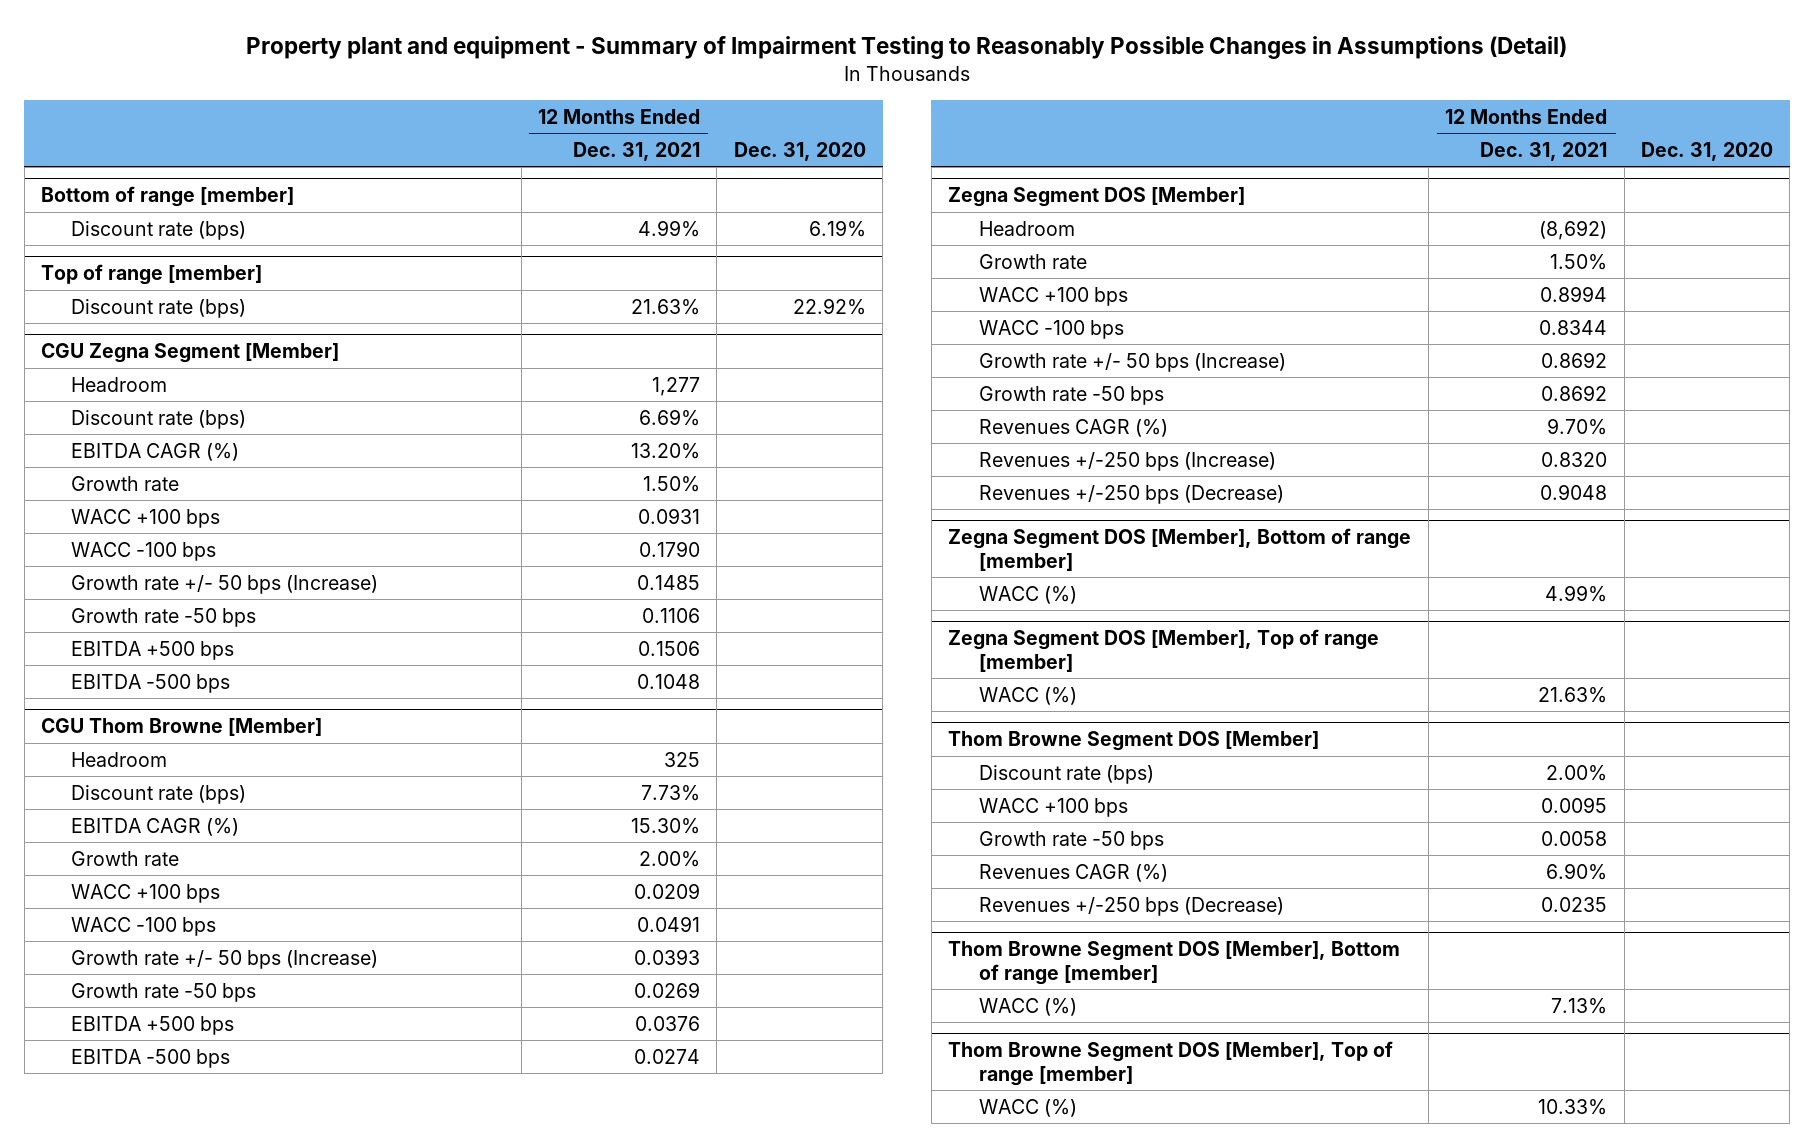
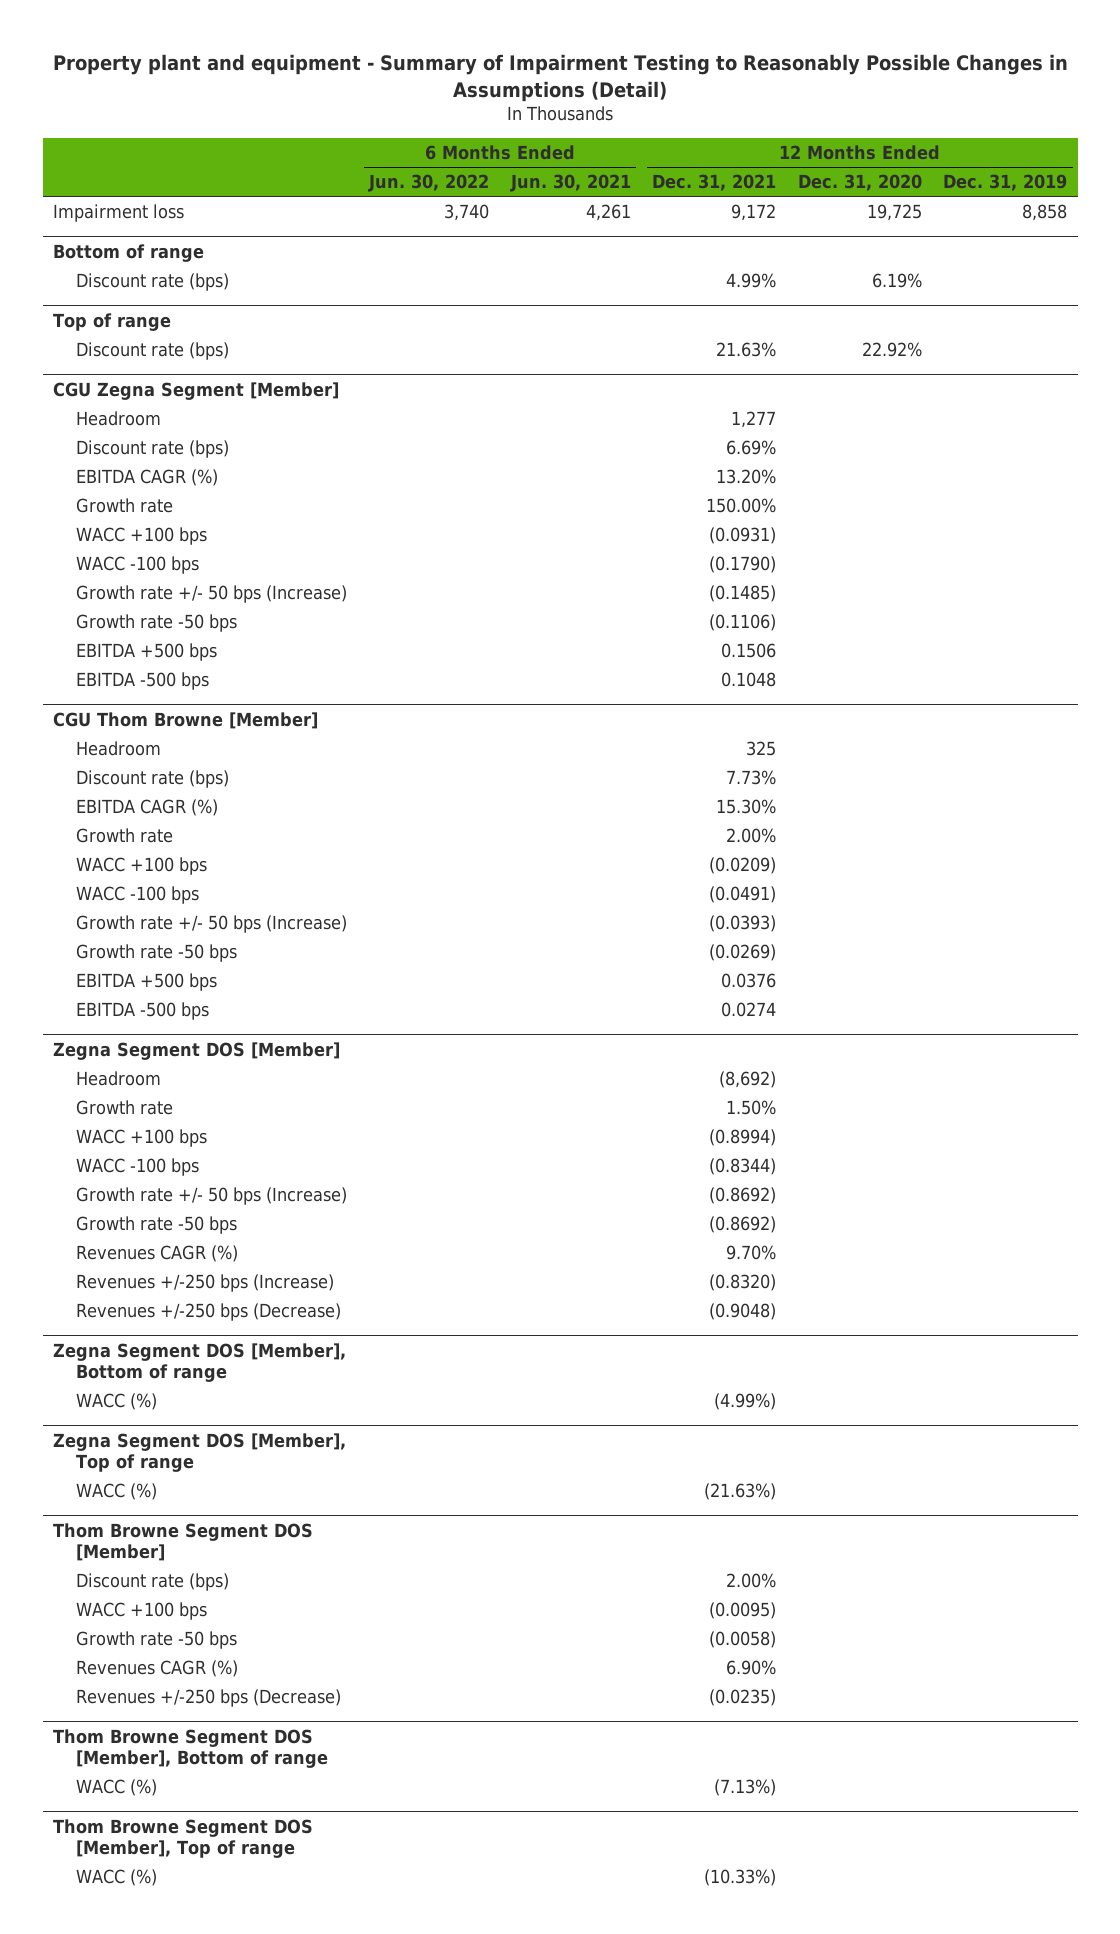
- | 12 Months Ended Dec. 31, 2021 | Dec. 31, 2020
+ | 6 Months Ended Jun. 30, 2022 | 6 Months Ended Jun. 30, 2021 | 12 Months Ended Dec. 31, 2021 | 12 Months Ended Dec. 31, 2020 | 12 Months Ended Dec. 31, 2019
- Bottom of range [member]
+ Impairment loss | 3,740 | 4,261 | 9,172 | 19,725 | 8,858
+ Bottom of range
- Top of range [member]
+ Top of range
@ CGU Zegna Segment [Member]
- Growth rate | 1.50% |
- WACC +100 bps | 0.0931 |
- WACC -100 bps | 0.1790 |
- Growth rate +/- 50 bps (Increase) | 0.1485 |
- Growth rate -50 bps | 0.1106 |
+ Growth rate | | | 150.00% | |
+ WACC +100 bps | | | (0.0931) | |
+ WACC -100 bps | | | (0.1790) | |
+ Growth rate +/- 50 bps (Increase) | | | (0.1485) | |
+ Growth rate -50 bps | | | (0.1106) | |
@ CGU Thom Browne [Member]
- WACC +100 bps | 0.0209 |
- WACC -100 bps | 0.0491 |
- Growth rate +/- 50 bps (Increase) | 0.0393 |
- Growth rate -50 bps | 0.0269 |
+ WACC +100 bps | | | (0.0209) | |
+ WACC -100 bps | | | (0.0491) | |
+ Growth rate +/- 50 bps (Increase) | | | (0.0393) | |
+ Growth rate -50 bps | | | (0.0269) | |
@ Zegna Segment DOS [Member]
- WACC +100 bps | 0.8994 |
- WACC -100 bps | 0.8344 |
- Growth rate +/- 50 bps (Increase) | 0.8692 |
- Growth rate -50 bps | 0.8692 |
+ WACC +100 bps | | | (0.8994) | |
+ WACC -100 bps | | | (0.8344) | |
+ Growth rate +/- 50 bps (Increase) | | | (0.8692) | |
+ Growth rate -50 bps | | | (0.8692) | |
- Revenues +/-250 bps (Increase) | 0.8320 |
- Revenues +/-250 bps (Decrease) | 0.9048 |
- Zegna Segment DOS [Member], Bottom of range [member]
- WACC (%) | 4.99% |
- Zegna Segment DOS [Member], Top of range [member]
- WACC (%) | 21.63% |
@ Zegna Segment DOS [Member]
+ Revenues +/-250 bps (Increase) | | | (0.8320) | |
+ Revenues +/-250 bps (Decrease) | | | (0.9048) | |
+ Zegna Segment DOS [Member], Bottom of range
+ WACC (%) | | | (4.99%) | |
+ Zegna Segment DOS [Member], Top of range
+ WACC (%) | | | (21.63%) | |
@ Thom Browne Segment DOS [Member]
- WACC +100 bps | 0.0095 |
- Growth rate -50 bps | 0.0058 |
+ WACC +100 bps | | | (0.0095) | |
+ Growth rate -50 bps | | | (0.0058) | |
- Revenues +/-250 bps (Decrease) | 0.0235 |
- Thom Browne Segment DOS [Member], Bottom of range [member]
- WACC (%) | 7.13% |
- Thom Browne Segment DOS [Member], Top of range [member]
- WACC (%) | 10.33% |
@ Thom Browne Segment DOS [Member]
+ Revenues +/-250 bps (Decrease) | | | (0.0235) | |
+ Thom Browne Segment DOS [Member], Bottom of range
+ WACC (%) | | | (7.13%) | |
+ Thom Browne Segment DOS [Member], Top of range
+ WACC (%) | | | (10.33%) | |

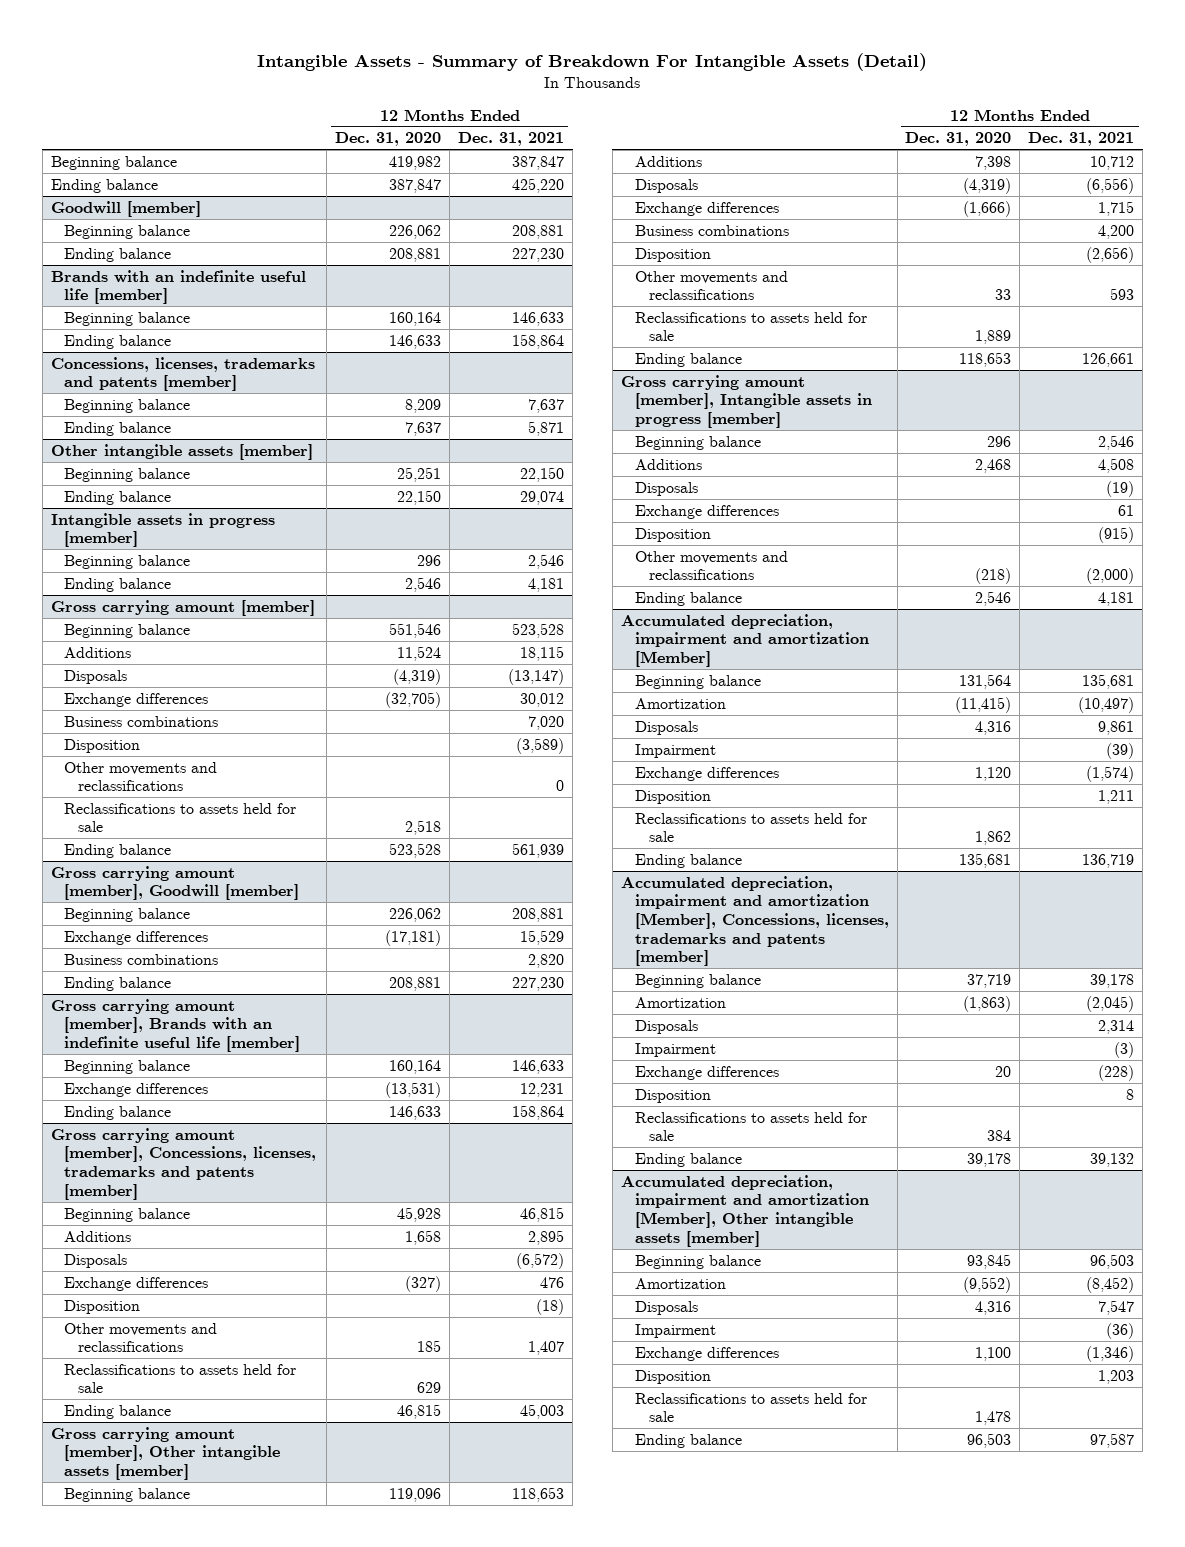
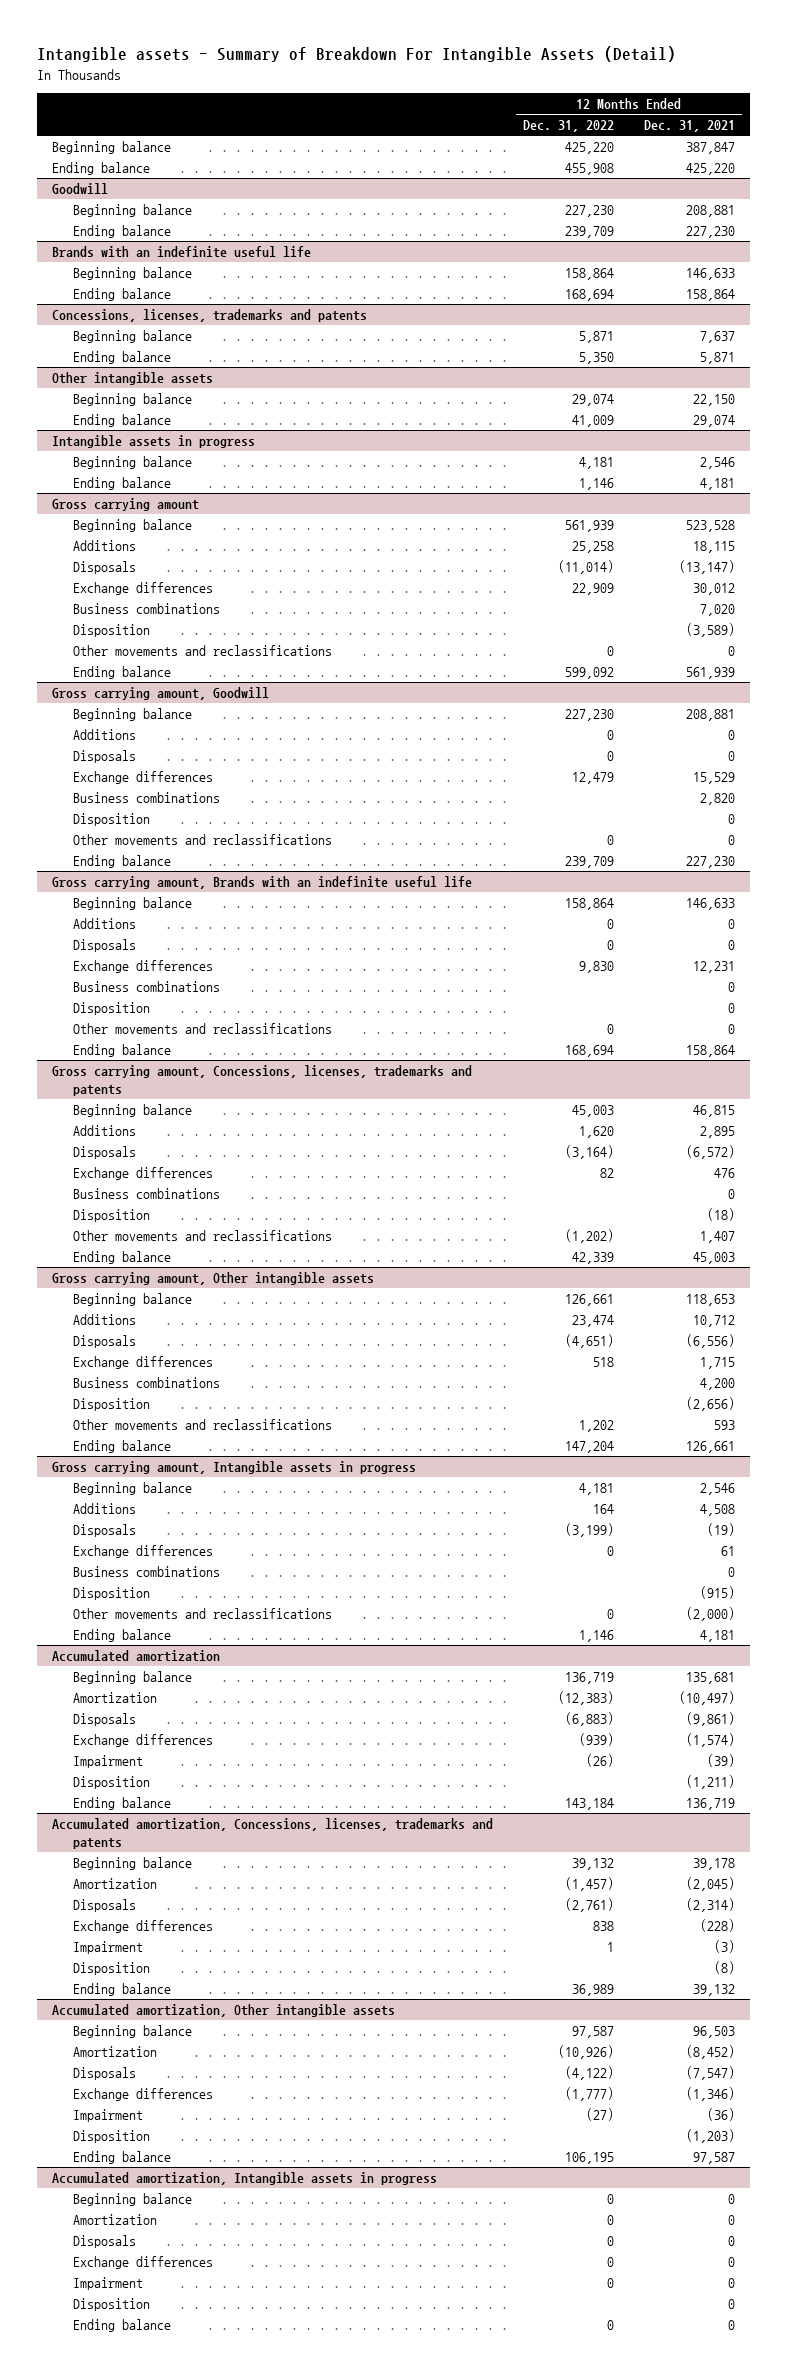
- Intangible Assets - Summary of Breakdown For Intangible Assets (Detail)
+ Intangible assets - Summary of Breakdown For Intangible Assets (Detail)
- | 12 Months Ended Dec. 31, 2020 | 12 Months Ended Dec. 31, 2021
+ | 12 Months Ended Dec. 31, 2022 | 12 Months Ended Dec. 31, 2021
- Goodwill [member]
+ Goodwill
- Brands with an indefinite useful life [member]
+ Brands with an indefinite useful life
- Concessions, licenses, trademarks and patents [member]
+ Concessions, licenses, trademarks and patents
- Other intangible assets [member]
+ Other intangible assets
- Intangible assets in progress [member]
+ Intangible assets in progress
- Gross carrying amount [member]
+ Gross carrying amount
- Reclassifications to assets held for sale | 2,518 |
- Gross carrying amount [member], Goodwill [member]
+ Gross carrying amount, Goodwill
+ Additions | 0 | 0
+ Disposals | 0 | 0
+ Disposition | | 0
+ Other movements and reclassifications | 0 | 0
- Gross carrying amount [member], Brands with an indefinite useful life [member]
+ Gross carrying amount, Brands with an indefinite useful life
+ Additions | 0 | 0
+ Disposals | 0 | 0
+ Business combinations | | 0
+ Disposition | | 0
+ Other movements and reclassifications | 0 | 0
- Gross carrying amount [member], Concessions, licenses, trademarks and patents [member]
+ Gross carrying amount, Concessions, licenses, trademarks and patents
+ Business combinations | | 0
- Reclassifications to assets held for sale | 629 |
- Gross carrying amount [member], Other intangible assets [member]
+ Gross carrying amount, Other intangible assets
- Reclassifications to assets held for sale | 1,889 |
- Gross carrying amount [member], Intangible assets in progress [member]
+ Gross carrying amount, Intangible assets in progress
+ Business combinations | | 0
- Accumulated depreciation, impairment and amortization [Member]
+ Accumulated amortization
- Disposals | 4,316 | 9,861
- Impairment | | (39)
+ Disposals | (6,883) | (9,861)
- Disposition | | 1,211
- Reclassifications to assets held for sale | 1,862 |
+ Impairment | (26) | (39)
+ Disposition | | (1,211)
- Accumulated depreciation, impairment and amortization [Member], Concessions, licenses, trademarks and patents [member]
+ Accumulated amortization, Concessions, licenses, trademarks and patents
- Disposals | | 2,314
- Impairment | | (3)
+ Disposals | (2,761) | (2,314)
- Disposition | | 8
- Reclassifications to assets held for sale | 384 |
+ Impairment | 1 | (3)
+ Disposition | | (8)
- Accumulated depreciation, impairment and amortization [Member], Other intangible assets [member]
+ Accumulated amortization, Other intangible assets
- Disposals | 4,316 | 7,547
- Impairment | | (36)
+ Disposals | (4,122) | (7,547)
- Disposition | | 1,203
- Reclassifications to assets held for sale | 1,478 |
+ Impairment | (27) | (36)
+ Disposition | | (1,203)
+ Accumulated amortization, Intangible assets in progress
+ Beginning balance | 0 | 0
+ Amortization | 0 | 0
+ Disposals | 0 | 0
+ Exchange differences | 0 | 0
+ Impairment | 0 | 0
+ Disposition | | 0
+ Ending balance | 0 | 0

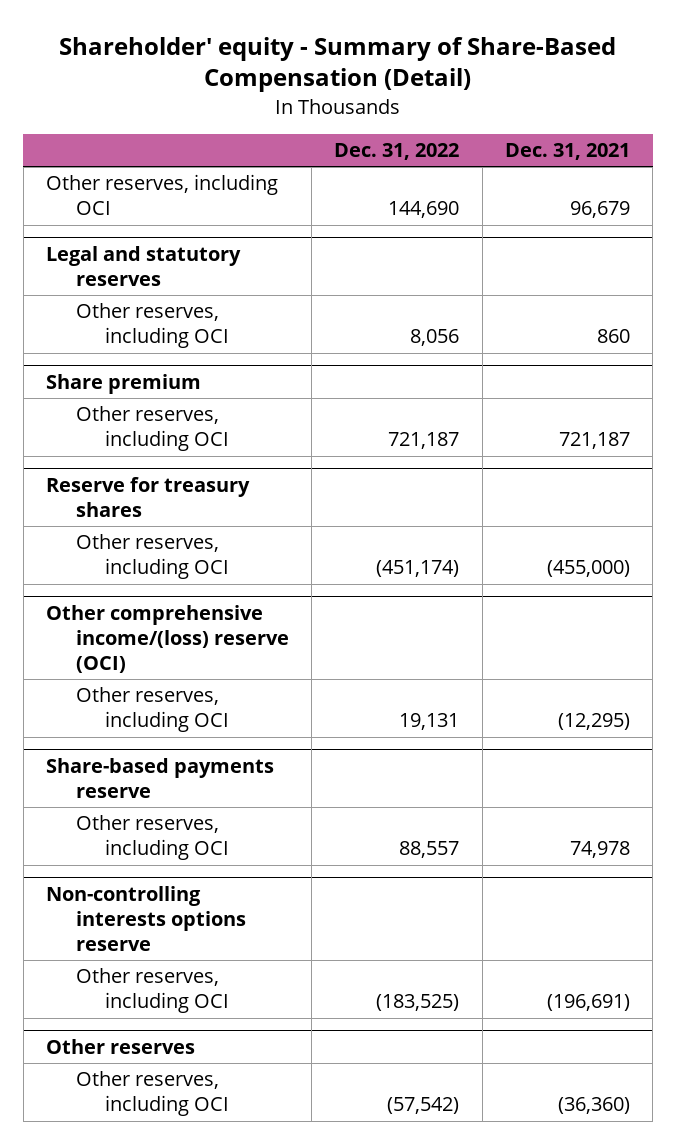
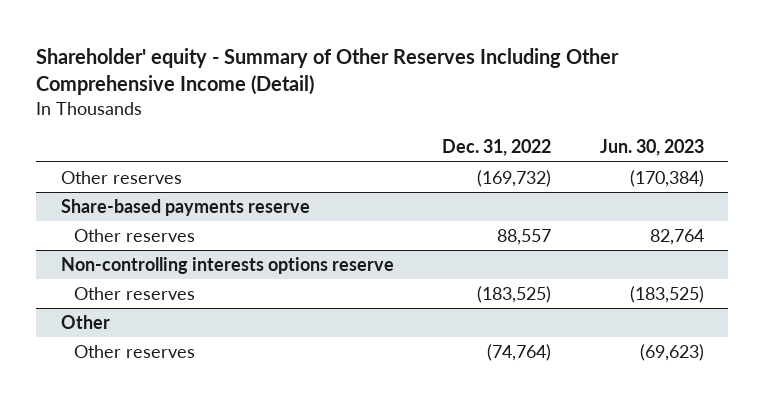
- Shareholder' equity - Summary of Share-Based Compensation (Detail)
+ Shareholder' equity - Summary of Other Reserves Including Other Comprehensive Income (Detail)
- | Dec. 31, 2022 | Dec. 31, 2021
+ | Dec. 31, 2022 | Jun. 30, 2023
- Other reserves, including OCI | 144,690 | 96,679
- Legal and statutory reserves
- Other reserves, including OCI | 8,056 | 860
- Share premium
- Other reserves, including OCI | 721,187 | 721,187
- Reserve for treasury shares
- Other reserves, including OCI | (451,174) | (455,000)
- Other comprehensive income/(loss) reserve (OCI)
- Other reserves, including OCI | 19,131 | (12,295)
+ Other reserves | (169,732) | (170,384)
@ Share-based payments reserve
- Other reserves, including OCI | 88,557 | 74,978
+ Other reserves | 88,557 | 82,764
@ Non-controlling interests options reserve
- Other reserves, including OCI | (183,525) | (196,691)
- Other reserves
- Other reserves, including OCI | (57,542) | (36,360)
@ Non-controlling interests options reserve
+ Other reserves | (183,525) | (183,525)
+ Other
+ Other reserves | (74,764) | (69,623)

